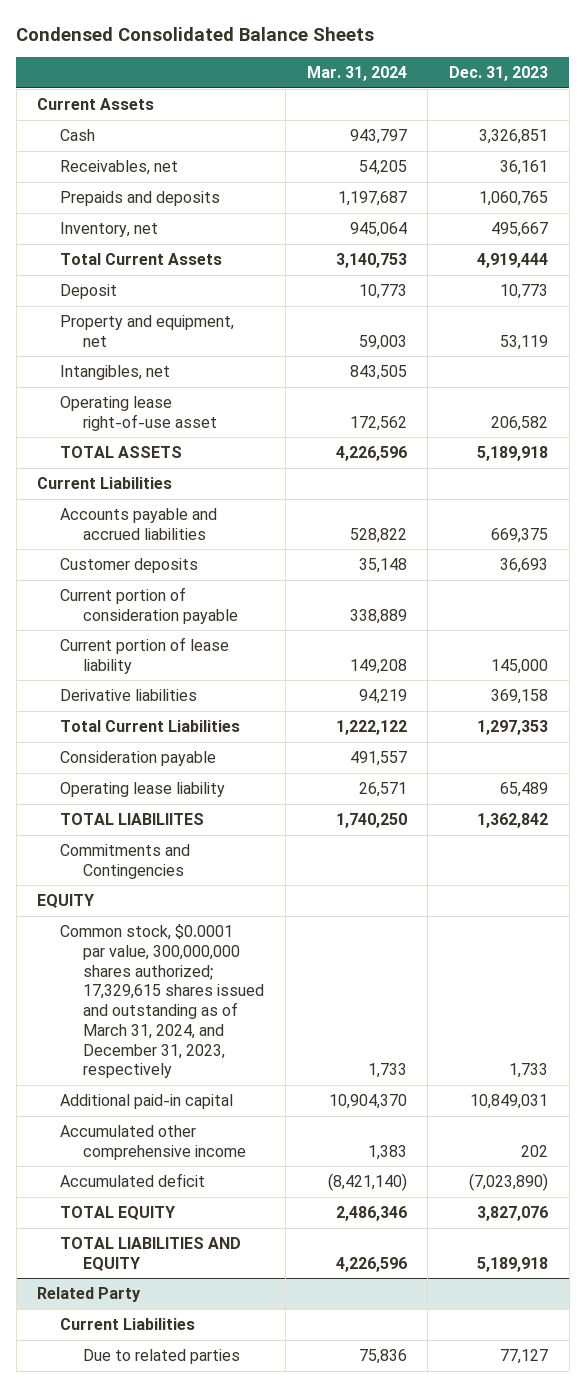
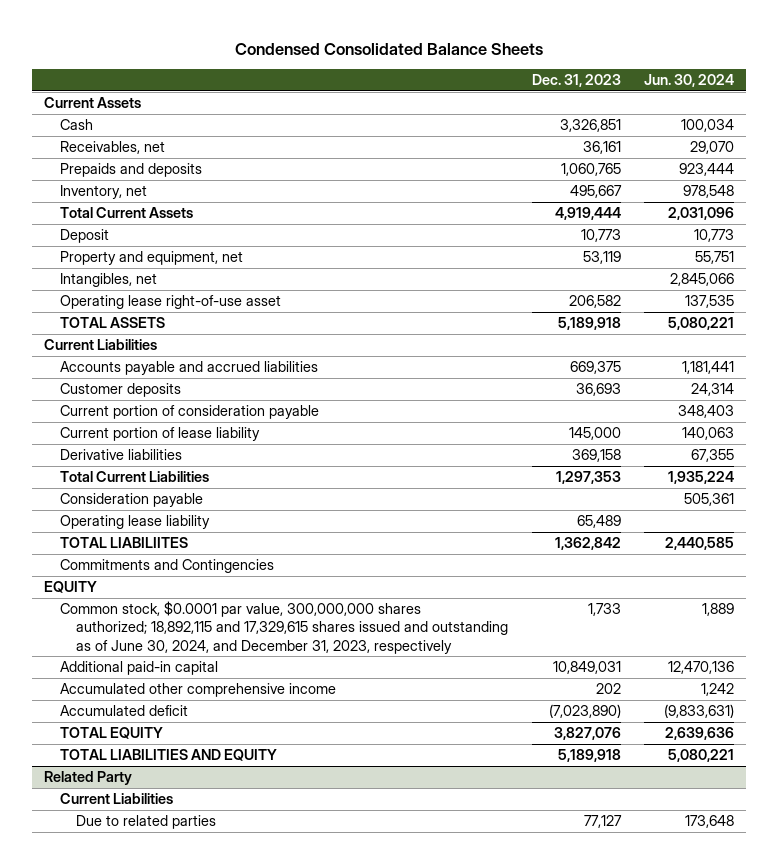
- | Mar. 31, 2024 | Dec. 31, 2023
+ | Dec. 31, 2023 | Jun. 30, 2024
- Common stock, $0.0001 par value, 300,000,000 shares authorized; 17,329,615 shares issued and outstanding as of March 31, 2024, and December 31, 2023, respectively | 1,733 | 1,733
+ Common stock, $0.0001 par value, 300,000,000 shares authorized; 18,892,115 and 17,329,615 shares issued and outstanding as of June 30, 2024, and December 31, 2023, respectively | 1,733 | 1,889

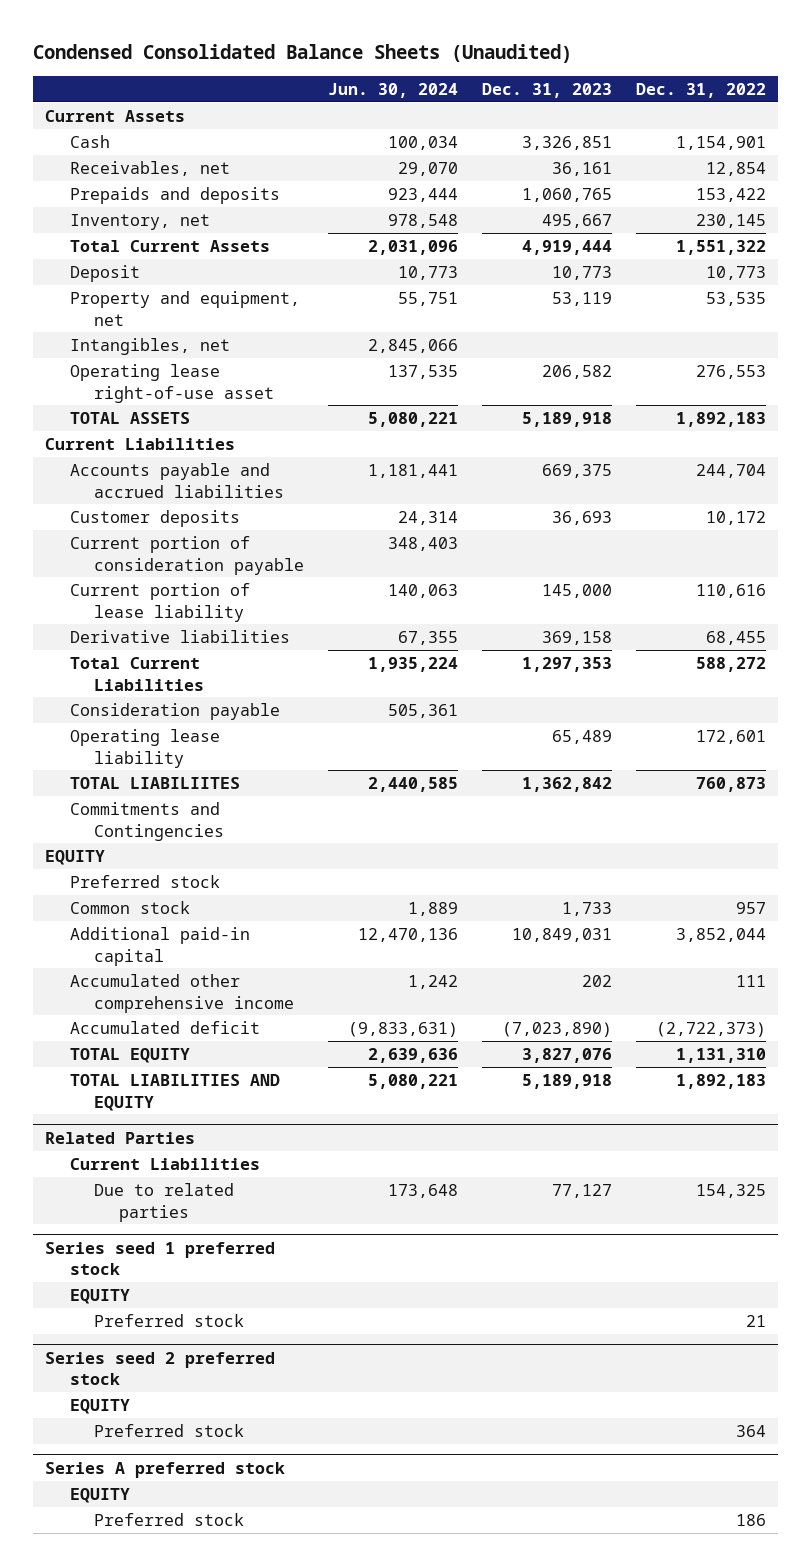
- Condensed Consolidated Balance Sheets
+ Condensed Consolidated Balance Sheets (Unaudited)
- | Dec. 31, 2023 | Jun. 30, 2024
+ | Jun. 30, 2024 | Dec. 31, 2023 | Dec. 31, 2022
- Common stock, $0.0001 par value, 300,000,000 shares authorized; 18,892,115 and 17,329,615 shares issued and outstanding as of June 30, 2024, and December 31, 2023, respectively | 1,733 | 1,889
+ Preferred stock
+ Common stock | 1,889 | 1,733 | 957
- Related Party
+ Related Parties
+ Series seed 1 preferred stock
+ EQUITY
+ Preferred stock | | | 21
+ Series seed 2 preferred stock
+ EQUITY
+ Preferred stock | | | 364
+ Series A preferred stock
+ EQUITY
+ Preferred stock | | | 186

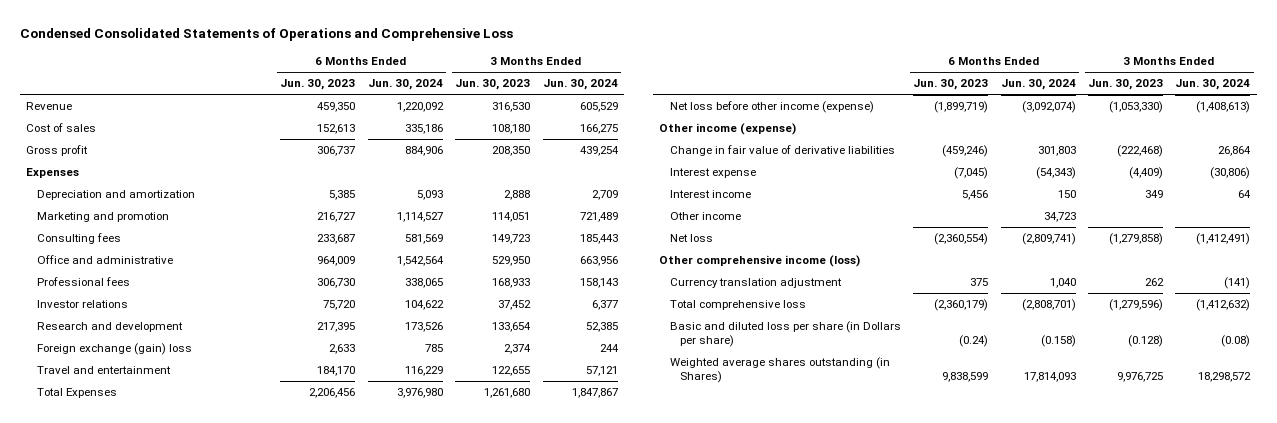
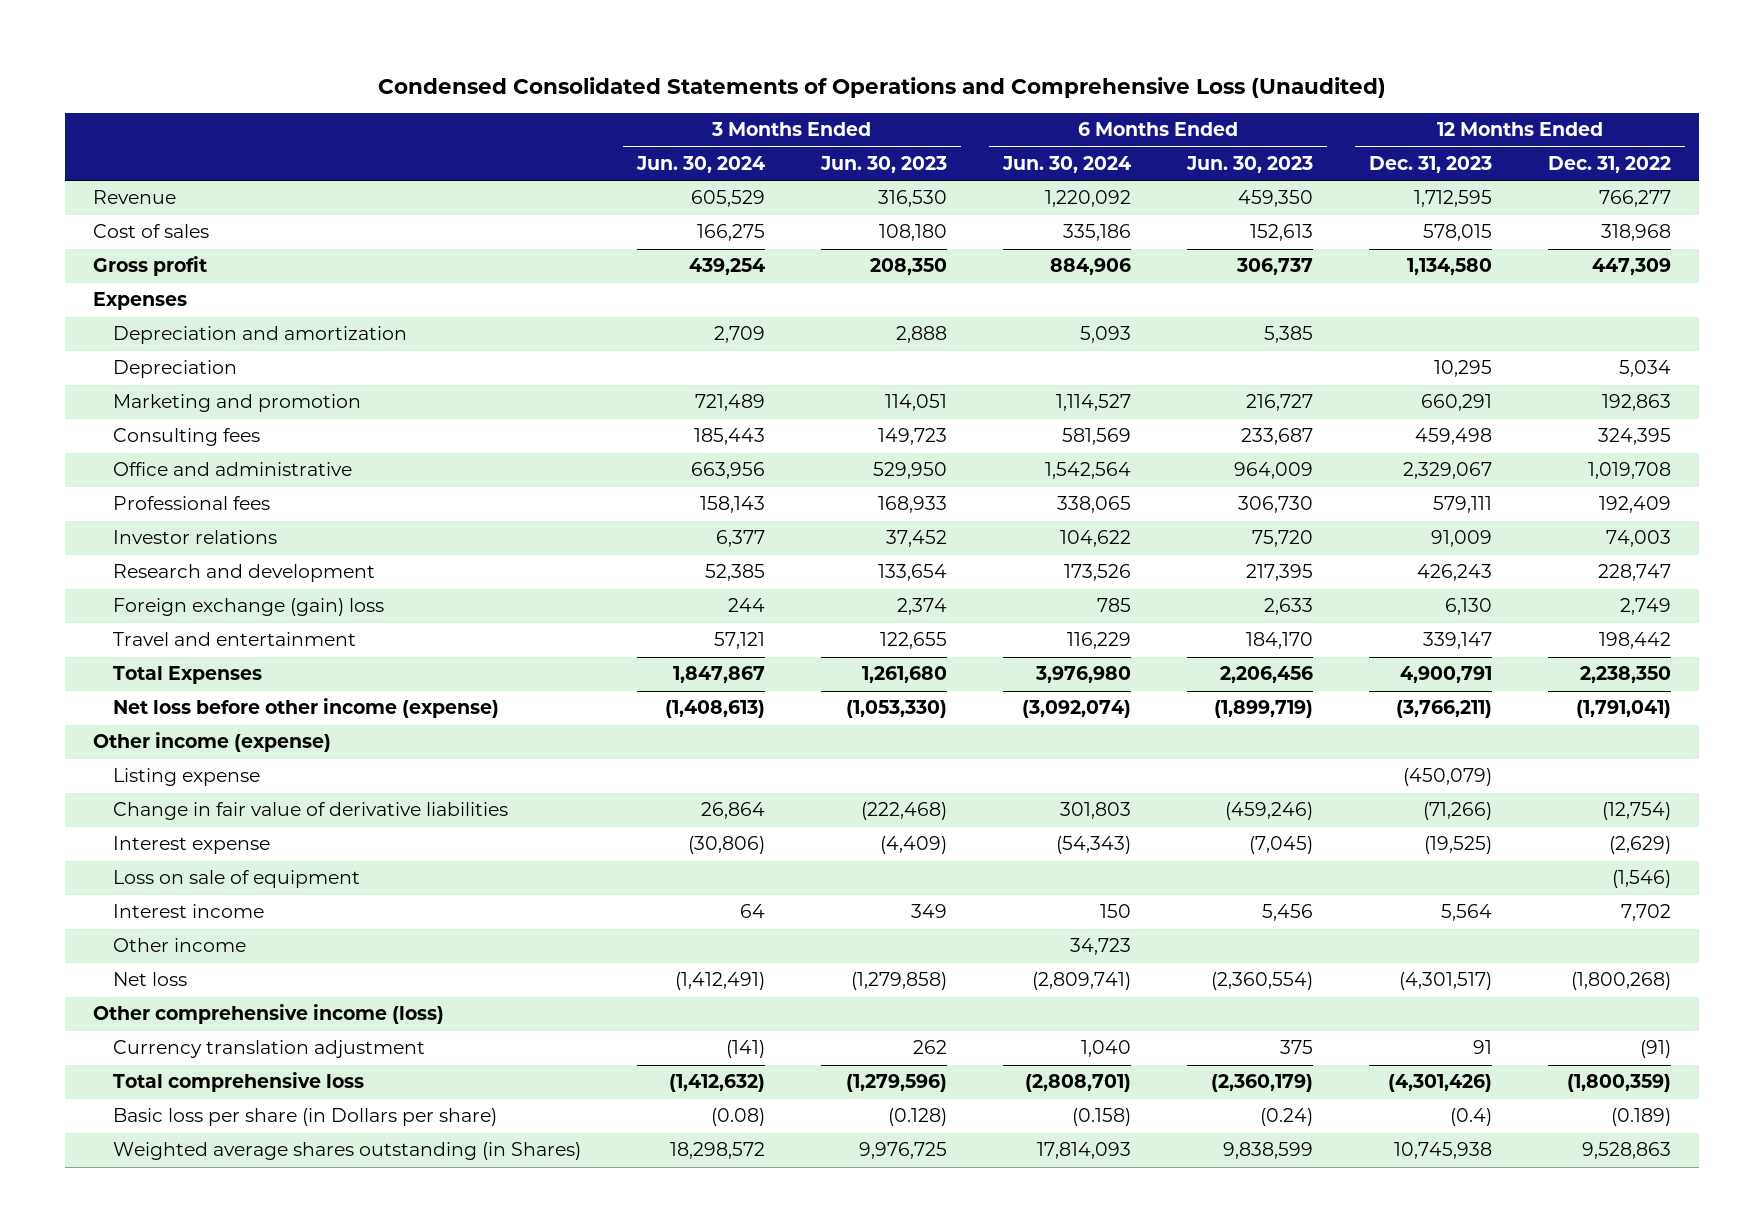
- Condensed Consolidated Statements of Operations and Comprehensive Loss
+ Condensed Consolidated Statements of Operations and Comprehensive Loss (Unaudited)
- | 6 Months Ended Jun. 30, 2023 | 6 Months Ended Jun. 30, 2024 | 3 Months Ended Jun. 30, 2023 | 3 Months Ended Jun. 30, 2024
+ | 3 Months Ended Jun. 30, 2024 | 3 Months Ended Jun. 30, 2023 | 6 Months Ended Jun. 30, 2024 | 6 Months Ended Jun. 30, 2023 | 12 Months Ended Dec. 31, 2023 | 12 Months Ended Dec. 31, 2022
+ Depreciation | | | | | 10,295 | 5,034
+ Listing expense | | | | | (450,079) |
+ Loss on sale of equipment | | | | | | (1,546)
- Basic and diluted loss per share (in Dollars per share) | (0.24) | (0.158) | (0.128) | (0.08)
+ Basic loss per share (in Dollars per share) | (0.08) | (0.128) | (0.158) | (0.24) | (0.4) | (0.189)

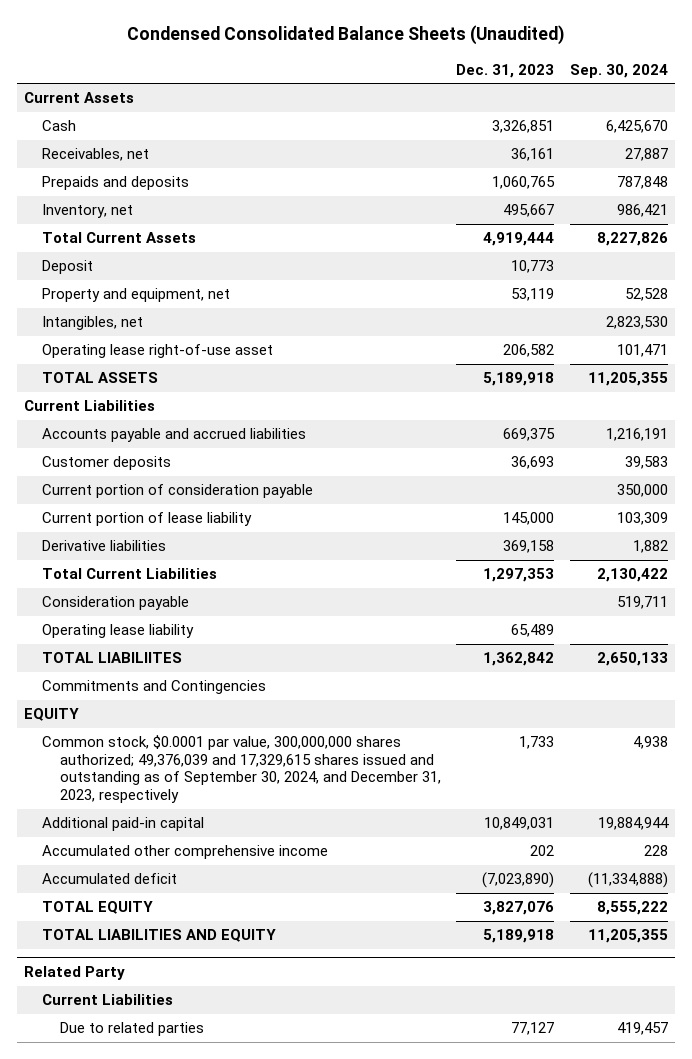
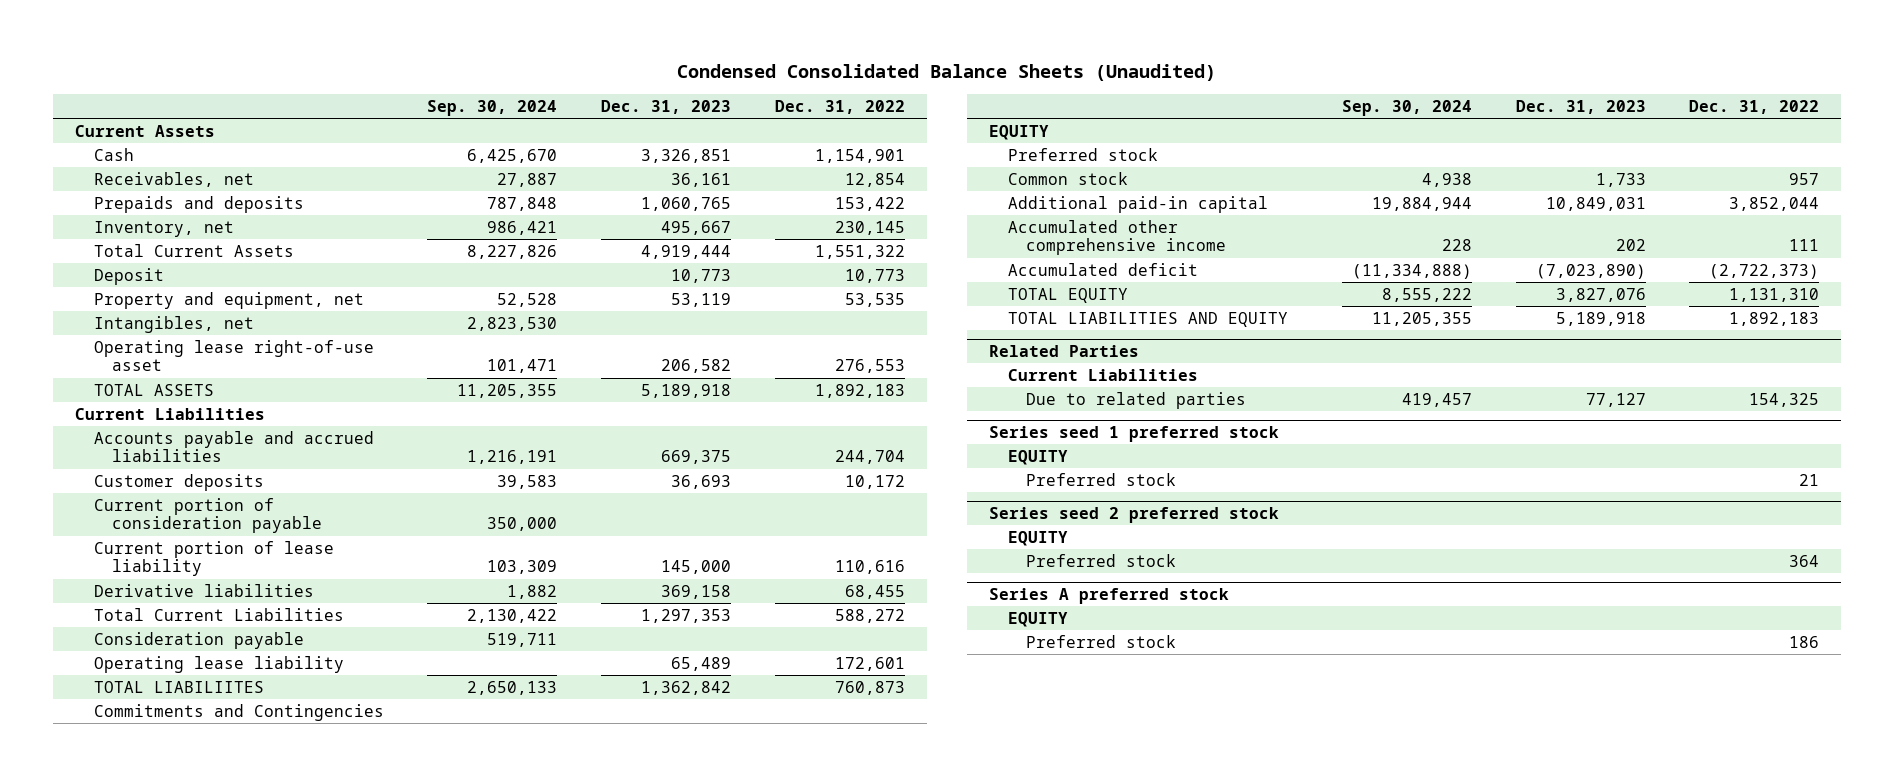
- | Dec. 31, 2023 | Sep. 30, 2024
+ | Sep. 30, 2024 | Dec. 31, 2023 | Dec. 31, 2022
- Common stock, $0.0001 par value, 300,000,000 shares authorized; 49,376,039 and 17,329,615 shares issued and outstanding as of September 30, 2024, and December 31, 2023, respectively | 1,733 | 4,938
+ Preferred stock
+ Common stock | 4,938 | 1,733 | 957
- Related Party
+ Related Parties
+ Series seed 1 preferred stock
+ EQUITY
+ Preferred stock | | | 21
+ Series seed 2 preferred stock
+ EQUITY
+ Preferred stock | | | 364
+ Series A preferred stock
+ EQUITY
+ Preferred stock | | | 186

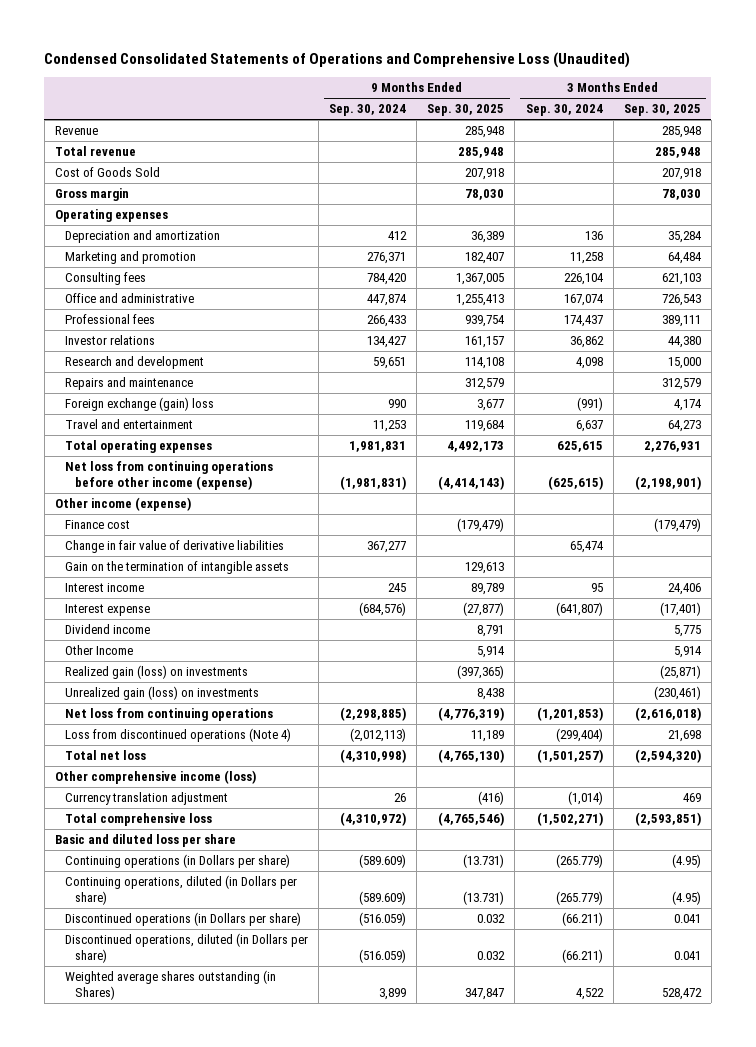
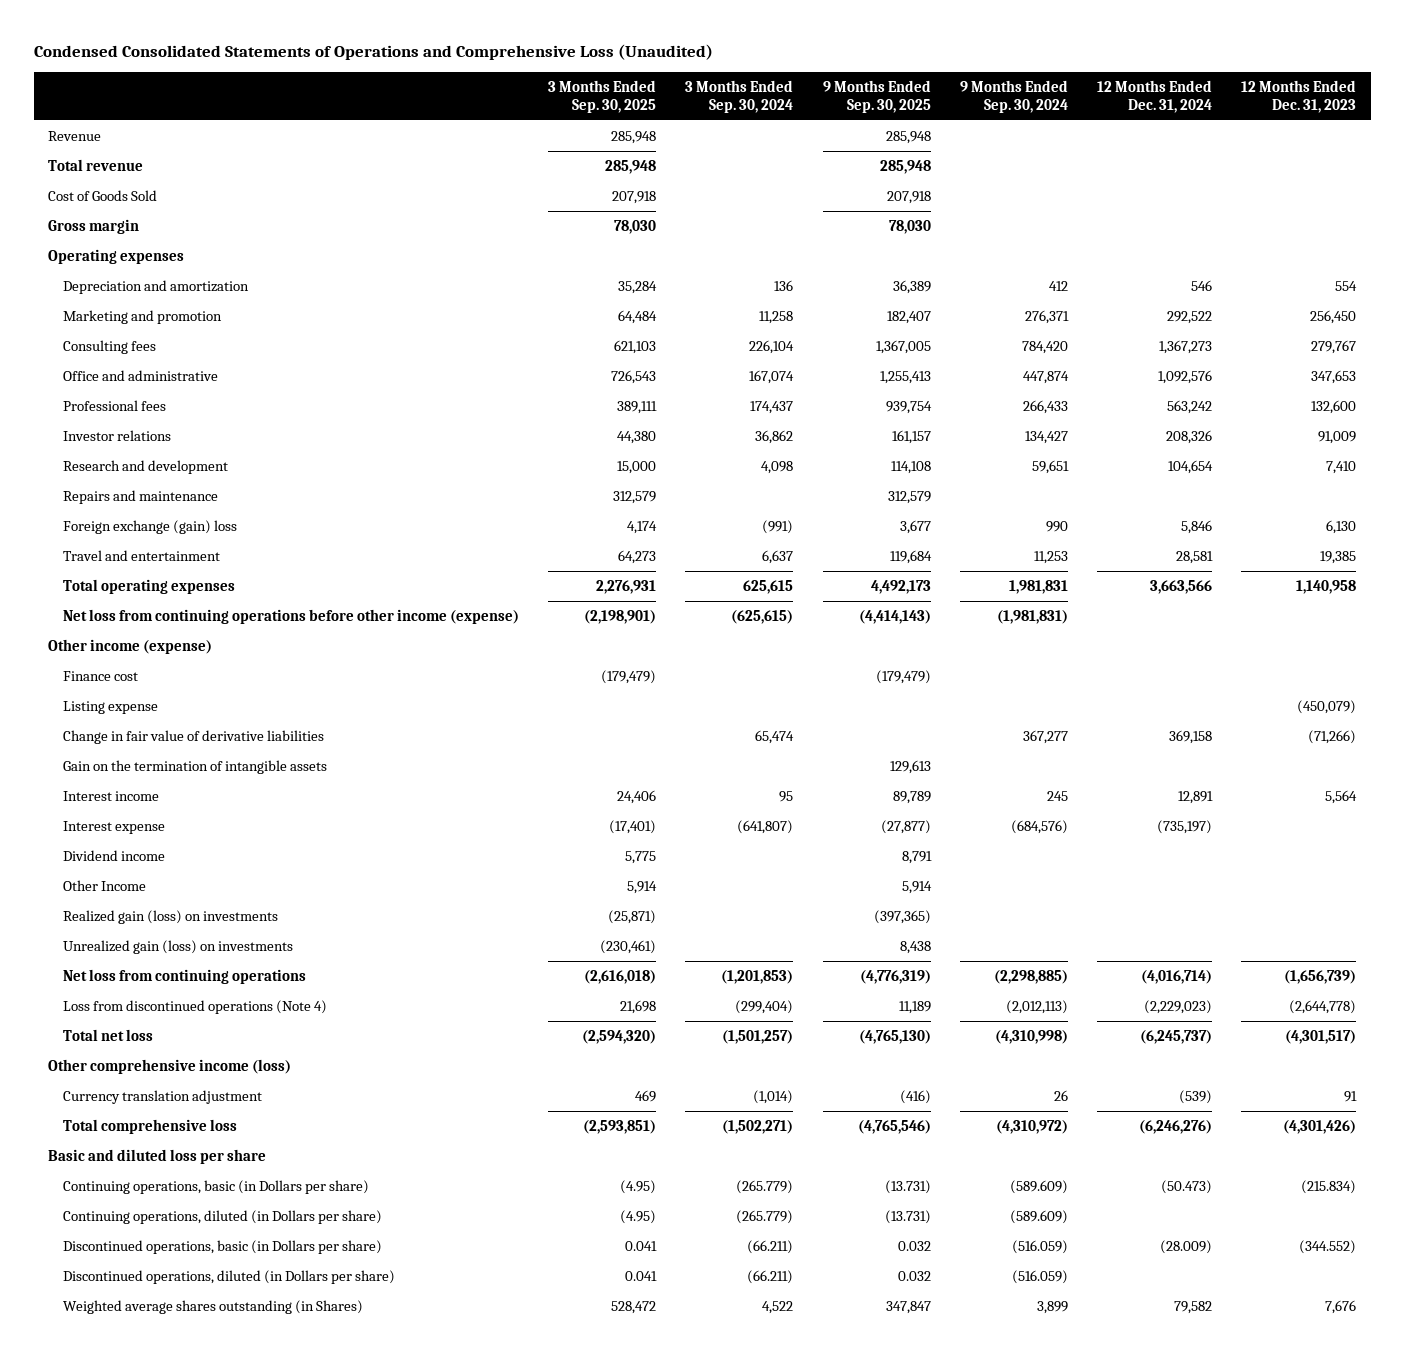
- | 9 Months Ended Sep. 30, 2024 | 9 Months Ended Sep. 30, 2025 | 3 Months Ended Sep. 30, 2024 | 3 Months Ended Sep. 30, 2025
+ | 3 Months Ended Sep. 30, 2025 | 3 Months Ended Sep. 30, 2024 | 9 Months Ended Sep. 30, 2025 | 9 Months Ended Sep. 30, 2024 | 12 Months Ended Dec. 31, 2024 | 12 Months Ended Dec. 31, 2023
+ Listing expense | | | | | | (450,079)
- Continuing operations (in Dollars per share) | (589.609) | (13.731) | (265.779) | (4.95)
+ Continuing operations, basic (in Dollars per share) | (4.95) | (265.779) | (13.731) | (589.609) | (50.473) | (215.834)
- Discontinued operations (in Dollars per share) | (516.059) | 0.032 | (66.211) | 0.041
+ Discontinued operations, basic (in Dollars per share) | 0.041 | (66.211) | 0.032 | (516.059) | (28.009) | (344.552)

